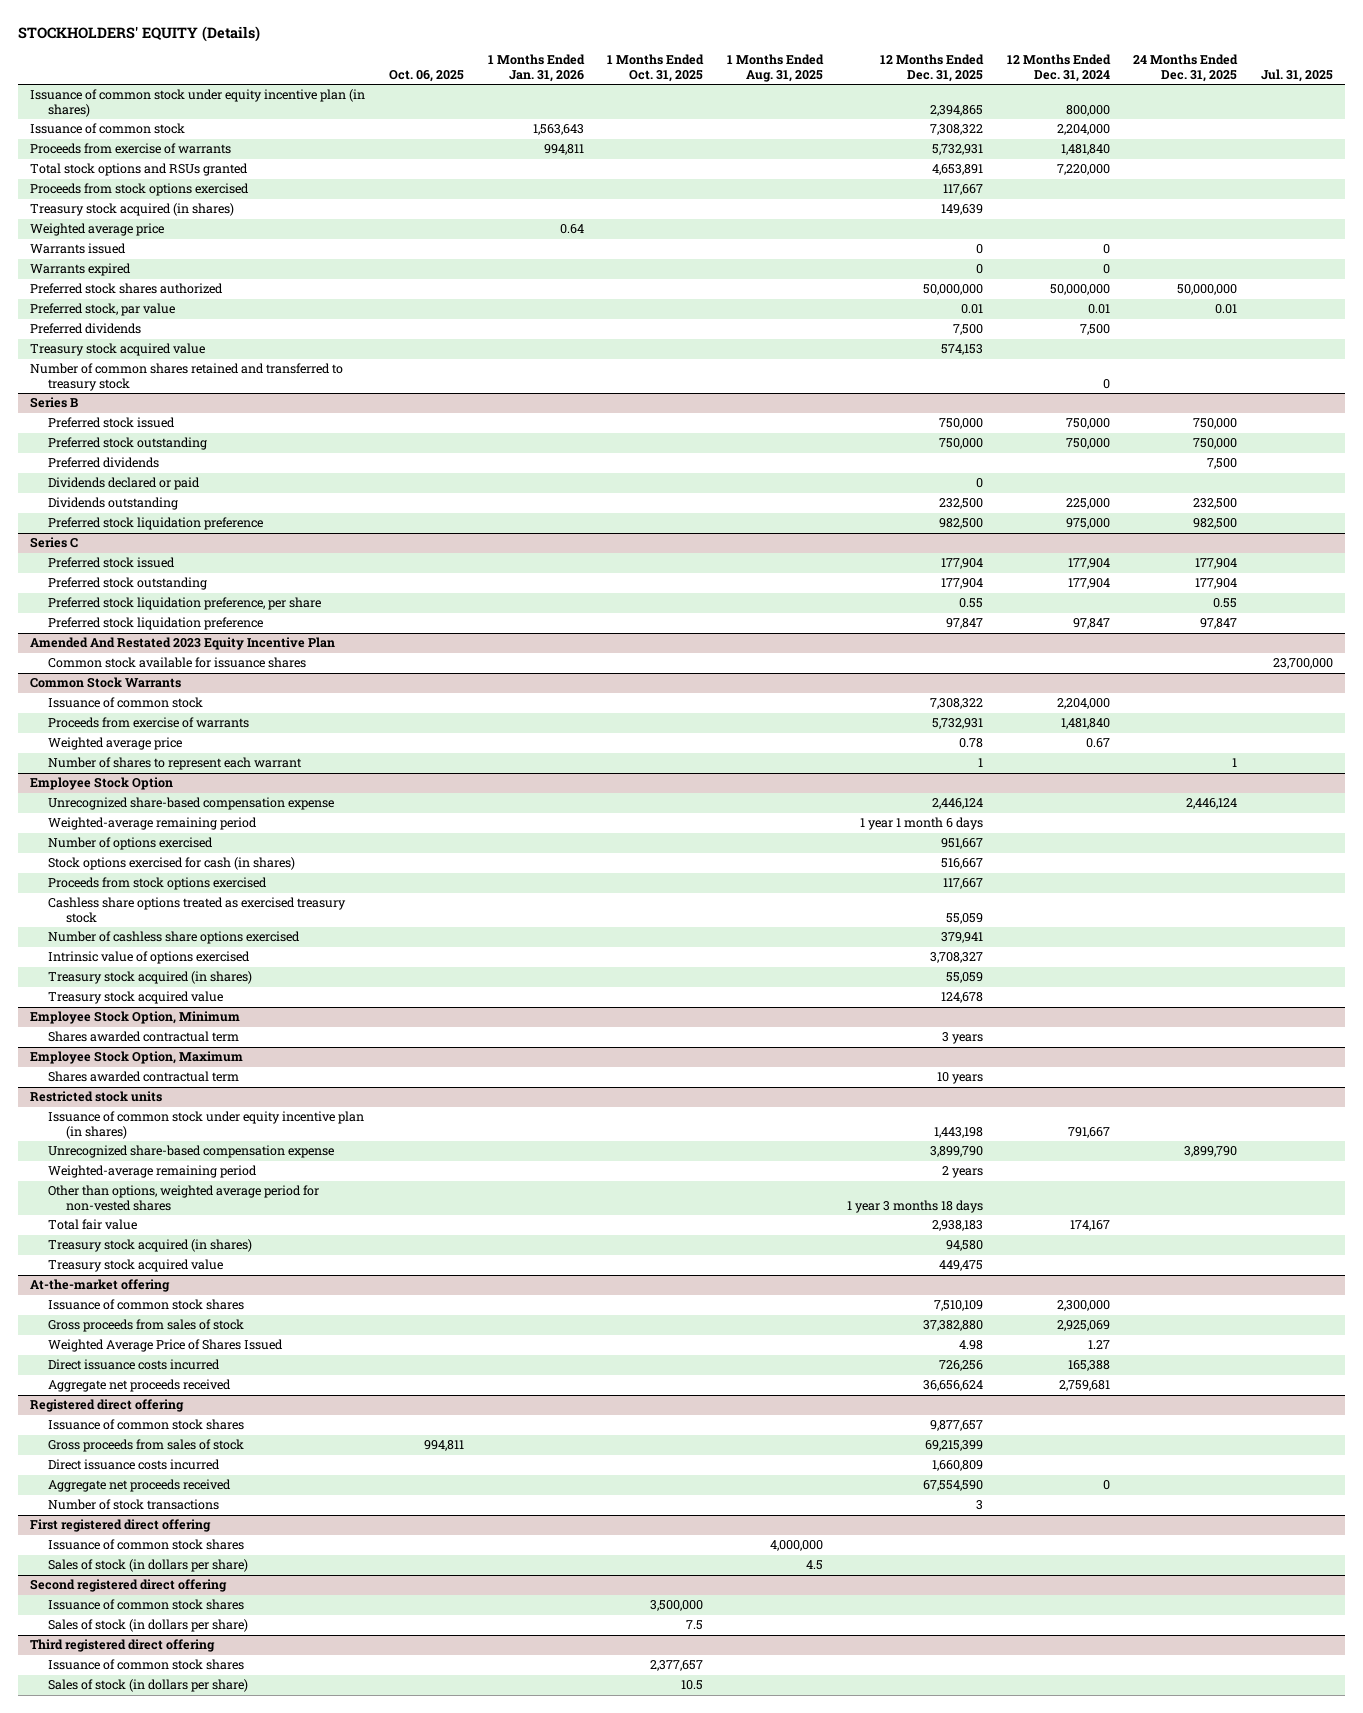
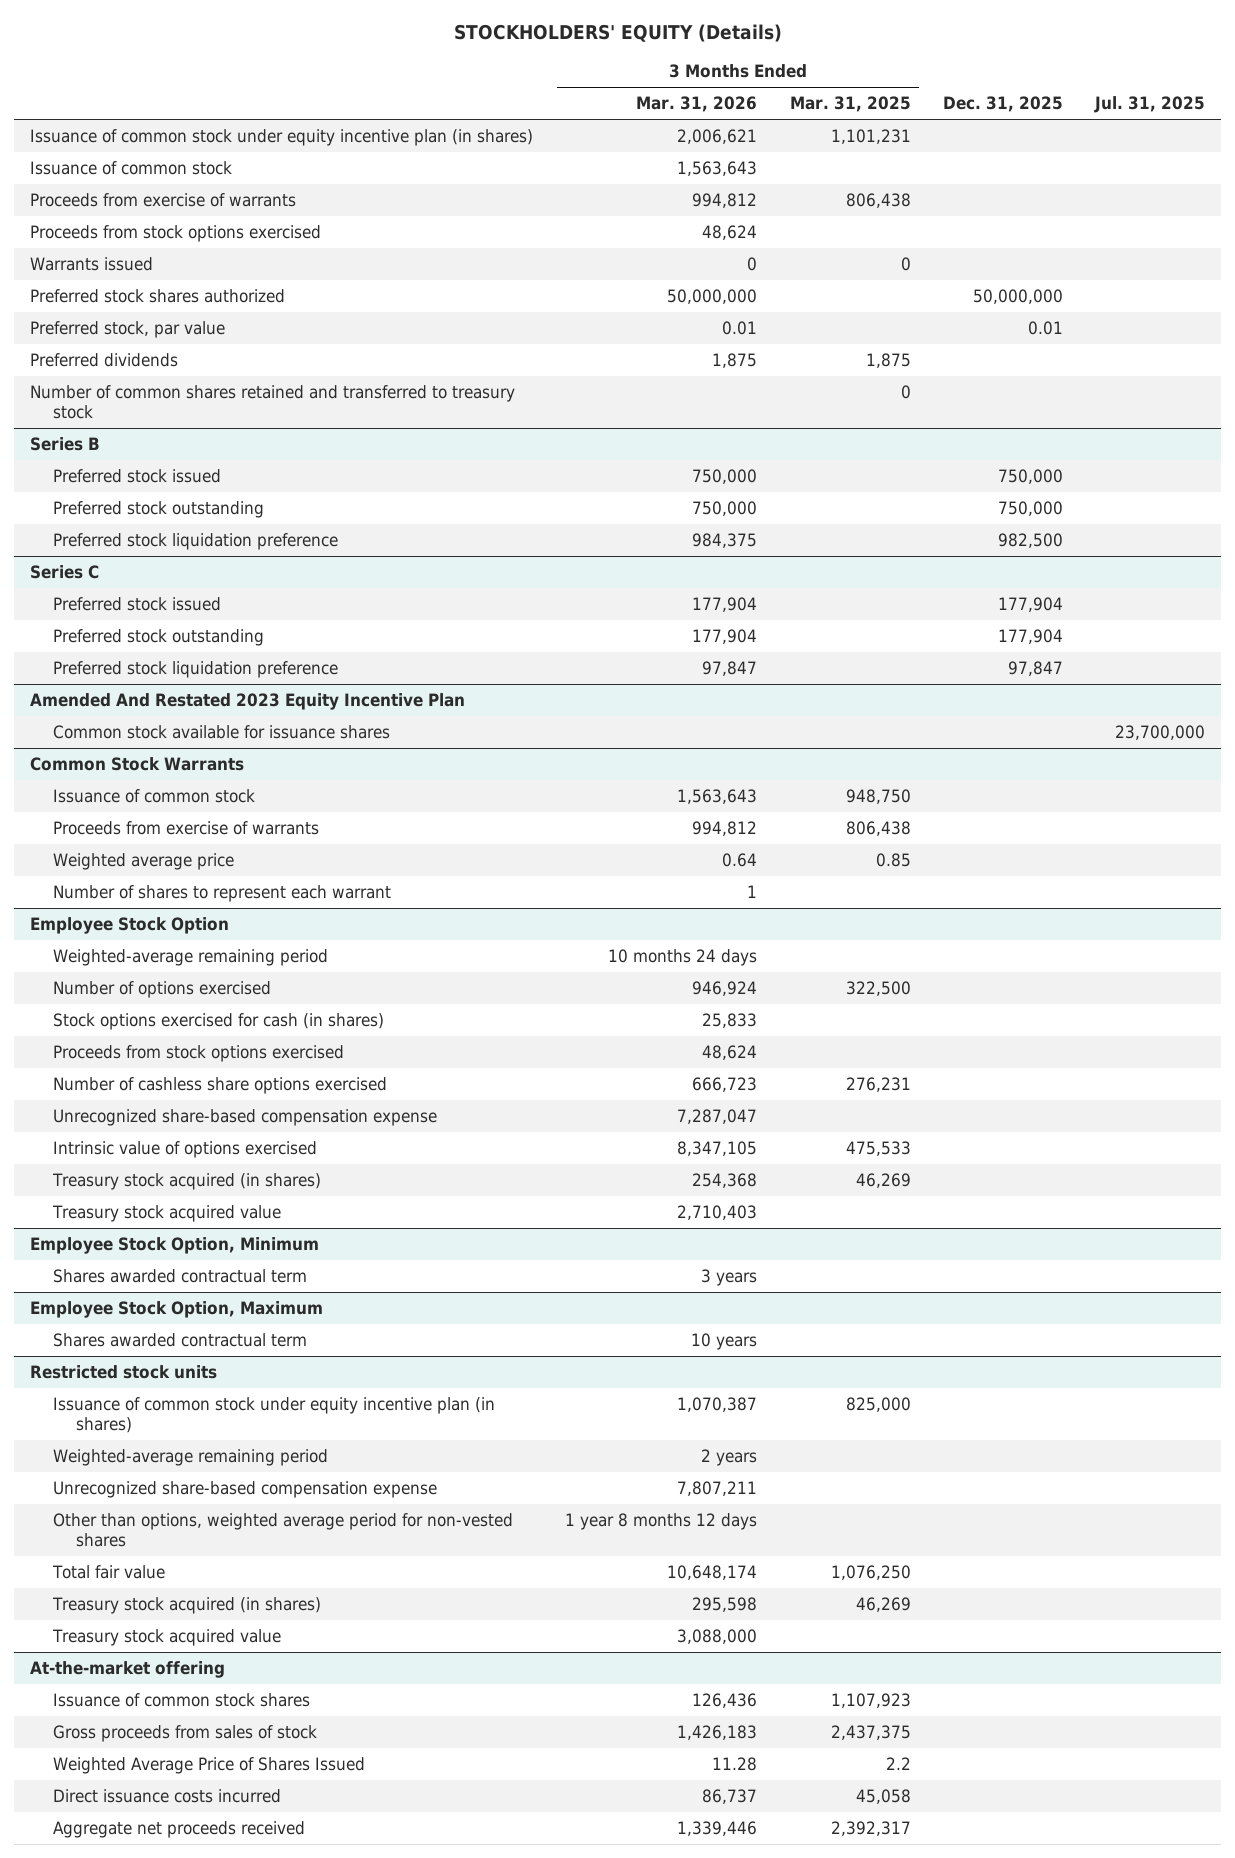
- | Oct. 06, 2025 | 1 Months Ended Jan. 31, 2026 | 1 Months Ended Oct. 31, 2025 | 1 Months Ended Aug. 31, 2025 | 12 Months Ended Dec. 31, 2025 | 12 Months Ended Dec. 31, 2024 | 24 Months Ended Dec. 31, 2025 | Jul. 31, 2025
+ | 3 Months Ended Mar. 31, 2026 | 3 Months Ended Mar. 31, 2025 | Dec. 31, 2025 | Jul. 31, 2025
- Total stock options and RSUs granted | | | | | 4,653,891 | 7,220,000 | |
- Treasury stock acquired (in shares) | | | | | 149,639 | | |
- Weighted average price | | 0.64 | | | | | |
- Warrants expired | | | | | 0 | 0 | |
- Treasury stock acquired value | | | | | 574,153 | | |
@ Series B
- Preferred dividends | | | | | | | 7,500 |
- Dividends declared or paid | | | | | 0 | | |
- Dividends outstanding | | | | | 232,500 | 225,000 | 232,500 |
@ Series C
- Preferred stock liquidation preference, per share | | | | | 0.55 | | 0.55 |
@ Employee Stock Option
- Cashless share options treated as exercised treasury stock | | | | | 55,059 | | |
moved down: Unrecognized share-based compensation expense | 7,287,047 | | |
@ Restricted stock units
moved down: Unrecognized share-based compensation expense | 7,807,211 | | |
- Registered direct offering
- Issuance of common stock shares | | | | | 9,877,657 | | |
- Gross proceeds from sales of stock | 994,811 | | | | 69,215,399 | | |
- Direct issuance costs incurred | | | | | 1,660,809 | | |
- Aggregate net proceeds received | | | | | 67,554,590 | 0 | |
- Number of stock transactions | | | | | 3 | | |
- First registered direct offering
- Issuance of common stock shares | | | | 4,000,000 | | | |
- Sales of stock (in dollars per share) | | | | 4.5 | | | |
- Second registered direct offering
- Issuance of common stock shares | | | 3,500,000 | | | | |
- Sales of stock (in dollars per share) | | | 7.5 | | | | |
- Third registered direct offering
- Issuance of common stock shares | | | 2,377,657 | | | | |
- Sales of stock (in dollars per share) | | | 10.5 | | | | |

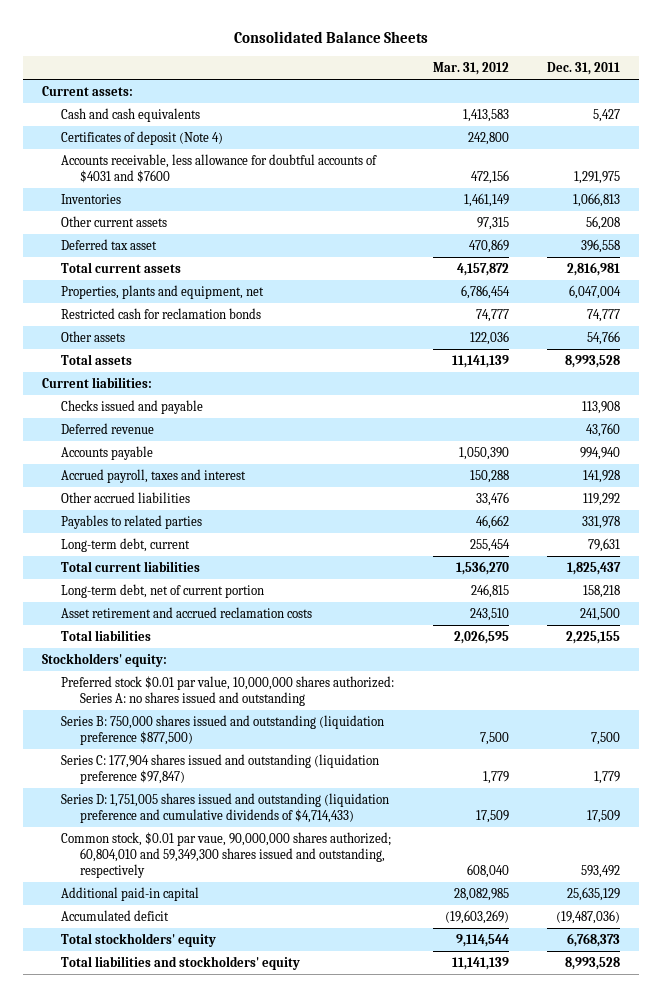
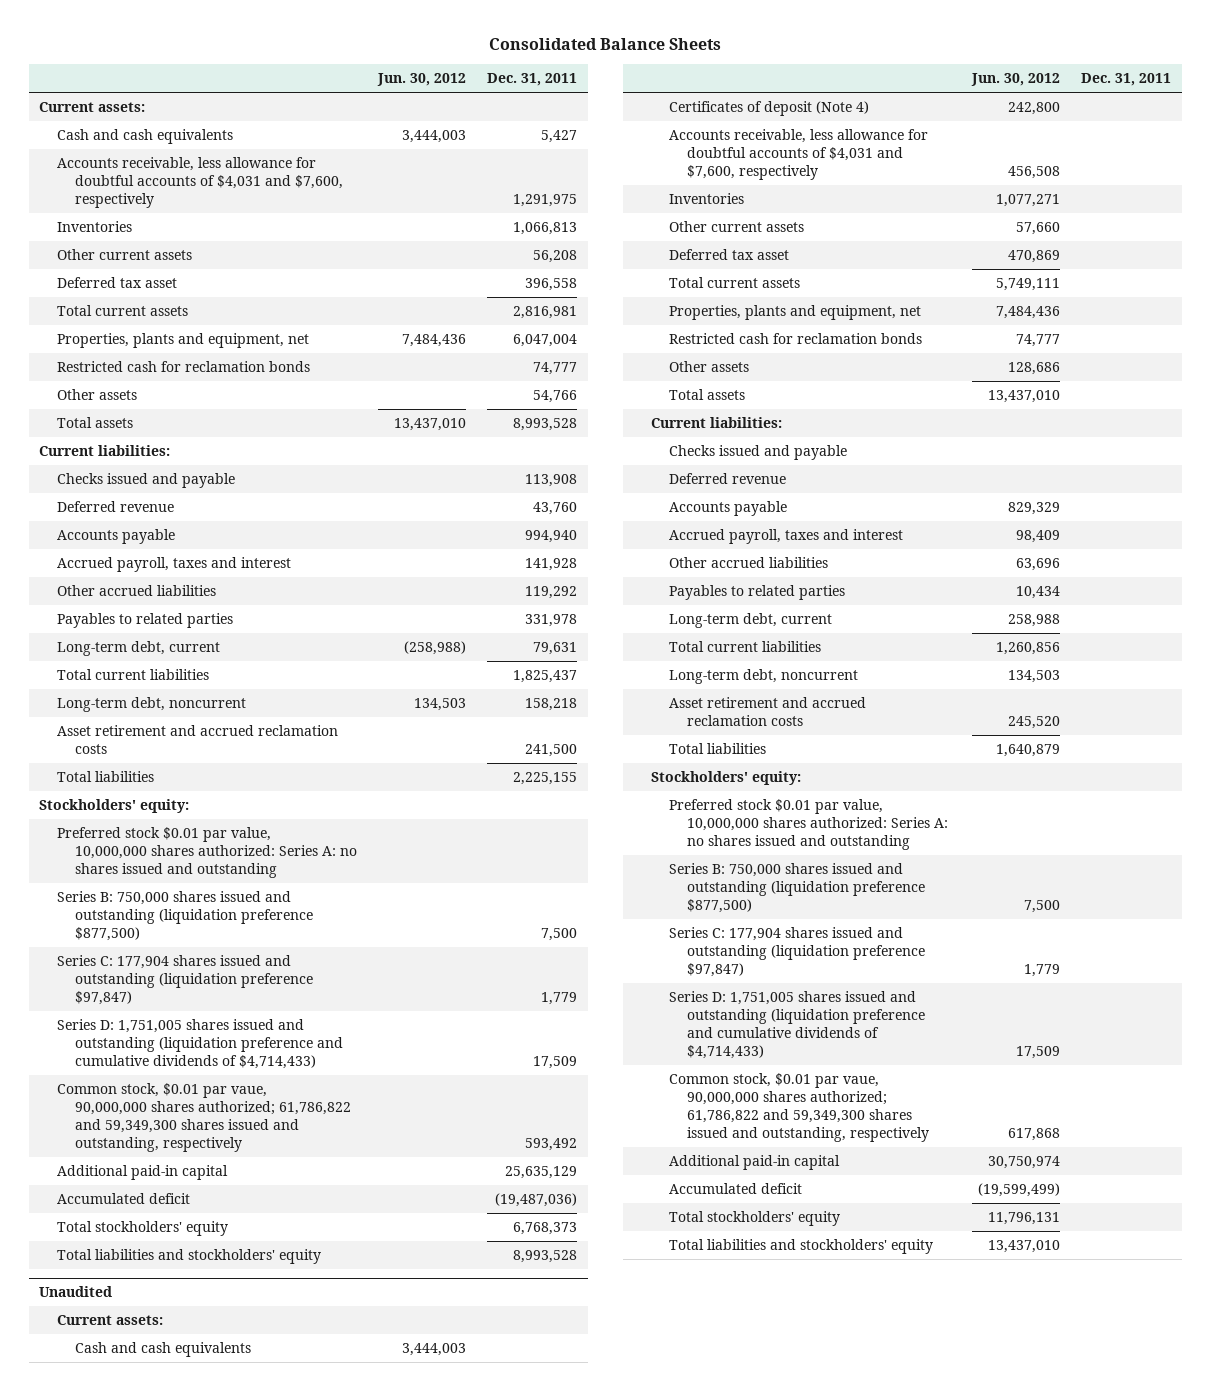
- | Mar. 31, 2012 | Dec. 31, 2011
+ | Jun. 30, 2012 | Dec. 31, 2011
- Certificates of deposit (Note 4) | 242,800 |
- Accounts receivable, less allowance for doubtful accounts of $4031 and $7600 | 472,156 | 1,291,975
+ Accounts receivable, less allowance for doubtful accounts of $4,031 and $7,600, respectively | | 1,291,975
- Long-term debt, net of current portion | 246,815 | 158,218
+ Long-term debt, noncurrent | 134,503 | 158,218
- Common stock, $0.01 par vaue, 90,000,000 shares authorized; 60,804,010 and 59,349,300 shares issued and outstanding, respectively | 608,040 | 593,492
+ Common stock, $0.01 par vaue, 90,000,000 shares authorized; 61,786,822 and 59,349,300 shares issued and outstanding, respectively | | 593,492
+ Unaudited
+ Current assets:
+ Cash and cash equivalents | 3,444,003 |
+ Certificates of deposit (Note 4) | 242,800 |
+ Accounts receivable, less allowance for doubtful accounts of $4,031 and $7,600, respectively | 456,508 |
+ Inventories | 1,077,271 |
+ Other current assets | 57,660 |
+ Deferred tax asset | 470,869 |
+ Total current assets | 5,749,111 |
+ Properties, plants and equipment, net | 7,484,436 |
+ Restricted cash for reclamation bonds | 74,777 |
+ Other assets | 128,686 |
+ Total assets | 13,437,010 |
+ Current liabilities:
+ Checks issued and payable
+ Deferred revenue
+ Accounts payable | 829,329 |
+ Accrued payroll, taxes and interest | 98,409 |
+ Other accrued liabilities | 63,696 |
+ Payables to related parties | 10,434 |
+ Long-term debt, current | 258,988 |
+ Total current liabilities | 1,260,856 |
+ Long-term debt, noncurrent | 134,503 |
+ Asset retirement and accrued reclamation costs | 245,520 |
+ Total liabilities | 1,640,879 |
+ Stockholders' equity:
+ Preferred stock $0.01 par value, 10,000,000 shares authorized: Series A: no shares issued and outstanding
+ Series B: 750,000 shares issued and outstanding (liquidation preference $877,500) | 7,500 |
+ Series C: 177,904 shares issued and outstanding (liquidation preference $97,847) | 1,779 |
+ Series D: 1,751,005 shares issued and outstanding (liquidation preference and cumulative dividends of $4,714,433) | 17,509 |
+ Common stock, $0.01 par vaue, 90,000,000 shares authorized; 61,786,822 and 59,349,300 shares issued and outstanding, respectively | 617,868 |
+ Additional paid-in capital | 30,750,974 |
+ Accumulated deficit | (19,599,499) |
+ Total stockholders' equity | 11,796,131 |
+ Total liabilities and stockholders' equity | 13,437,010 |

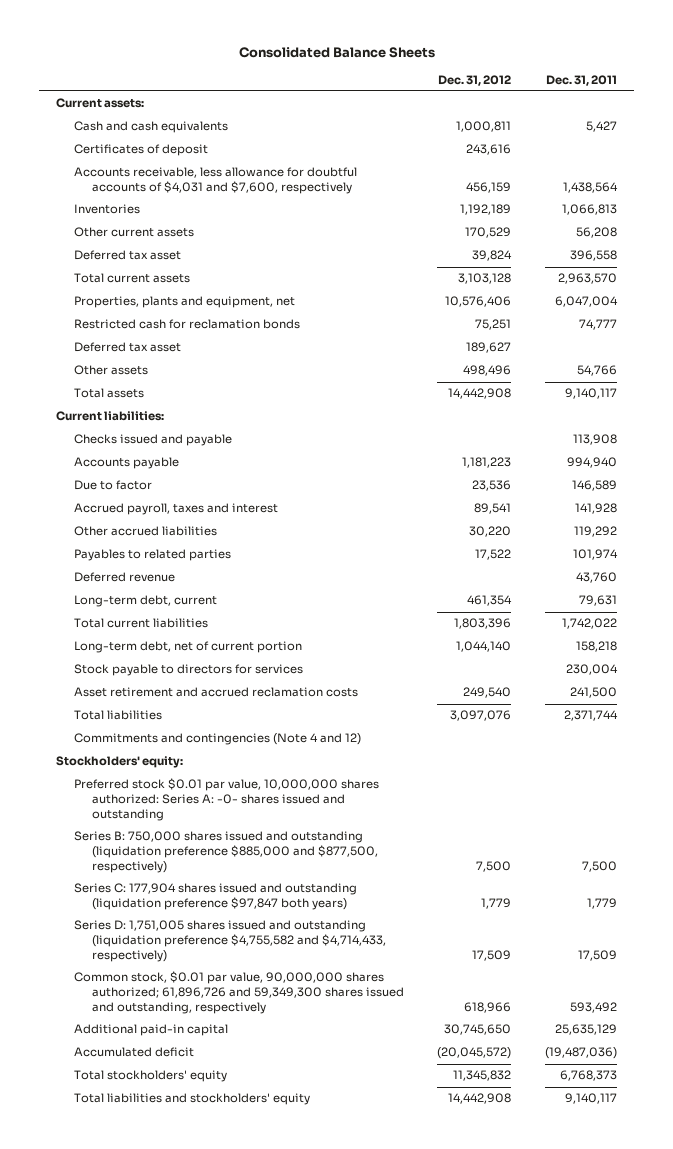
- | Jun. 30, 2012 | Dec. 31, 2011
+ | Dec. 31, 2012 | Dec. 31, 2011
- Accounts receivable, less allowance for doubtful accounts of $4,031 and $7,600, respectively | | 1,291,975
+ Certificates of deposit | 243,616 |
+ Accounts receivable, less allowance for doubtful accounts of $4,031 and $7,600, respectively | 456,159 | 1,438,564
- Total current assets | | 2,816,981
+ Total current assets | 3,103,128 | 2,963,570
+ Deferred tax asset | 189,627 |
- Total assets | 13,437,010 | 8,993,528
+ Total assets | 14,442,908 | 9,140,117
+ Due to factor | 23,536 | 146,589
- Payables to related parties | | 331,978
+ Payables to related parties | 17,522 | 101,974
moved down: Deferred revenue | | 43,760
- Total current liabilities | | 1,825,437
- Long-term debt, noncurrent | 134,503 | 158,218
+ Total current liabilities | 1,803,396 | 1,742,022
+ Long-term debt, net of current portion | 1,044,140 | 158,218
+ Stock payable to directors for services | | 230,004
- Total liabilities | | 2,225,155
+ Total liabilities | 3,097,076 | 2,371,744
+ Commitments and contingencies (Note 4 and 12)
- Preferred stock $0.01 par value, 10,000,000 shares authorized: Series A: no shares issued and outstanding
- Series B: 750,000 shares issued and outstanding (liquidation preference $877,500) | | 7,500
- Series C: 177,904 shares issued and outstanding (liquidation preference $97,847) | | 1,779
- Series D: 1,751,005 shares issued and outstanding (liquidation preference and cumulative dividends of $4,714,433) | | 17,509
- Common stock, $0.01 par vaue, 90,000,000 shares authorized; 61,786,822 and 59,349,300 shares issued and outstanding, respectively | | 593,492
+ Preferred stock $0.01 par value, 10,000,000 shares authorized: Series A: -0- shares issued and outstanding
+ Series B: 750,000 shares issued and outstanding (liquidation preference $885,000 and $877,500, respectively) | 7,500 | 7,500
+ Series C: 177,904 shares issued and outstanding (liquidation preference $97,847 both years) | 1,779 | 1,779
+ Series D: 1,751,005 shares issued and outstanding (liquidation preference $4,755,582 and $4,714,433, respectively) | 17,509 | 17,509
+ Common stock, $0.01 par value, 90,000,000 shares authorized; 61,896,726 and 59,349,300 shares issued and outstanding, respectively | 618,966 | 593,492
- Total liabilities and stockholders' equity | | 8,993,528
- Unaudited
- Current assets:
- Cash and cash equivalents | 3,444,003 |
- Certificates of deposit (Note 4) | 242,800 |
- Accounts receivable, less allowance for doubtful accounts of $4,031 and $7,600, respectively | 456,508 |
- Inventories | 1,077,271 |
- Other current assets | 57,660 |
- Deferred tax asset | 470,869 |
- Total current assets | 5,749,111 |
- Properties, plants and equipment, net | 7,484,436 |
- Restricted cash for reclamation bonds | 74,777 |
- Other assets | 128,686 |
- Total assets | 13,437,010 |
- Current liabilities:
- Checks issued and payable
- Deferred revenue
- Accounts payable | 829,329 |
- Accrued payroll, taxes and interest | 98,409 |
- Other accrued liabilities | 63,696 |
- Payables to related parties | 10,434 |
- Long-term debt, current | 258,988 |
- Total current liabilities | 1,260,856 |
- Long-term debt, noncurrent | 134,503 |
- Asset retirement and accrued reclamation costs | 245,520 |
- Total liabilities | 1,640,879 |
- Stockholders' equity:
- Preferred stock $0.01 par value, 10,000,000 shares authorized: Series A: no shares issued and outstanding
- Series B: 750,000 shares issued and outstanding (liquidation preference $877,500) | 7,500 |
- Series C: 177,904 shares issued and outstanding (liquidation preference $97,847) | 1,779 |
- Series D: 1,751,005 shares issued and outstanding (liquidation preference and cumulative dividends of $4,714,433) | 17,509 |
- Common stock, $0.01 par vaue, 90,000,000 shares authorized; 61,786,822 and 59,349,300 shares issued and outstanding, respectively | 617,868 |
- Additional paid-in capital | 30,750,974 |
- Accumulated deficit | (19,599,499) |
- Total stockholders' equity | 11,796,131 |
- Total liabilities and stockholders' equity | 13,437,010 |
+ Total liabilities and stockholders' equity | 14,442,908 | 9,140,117

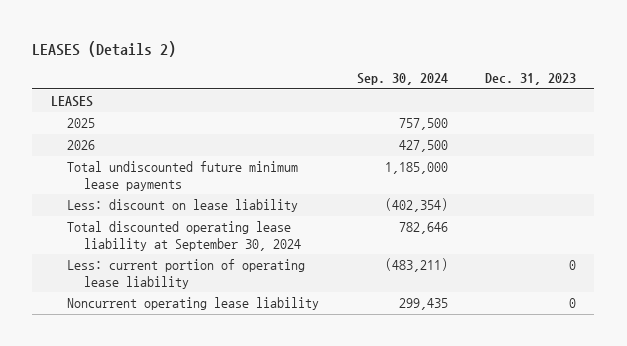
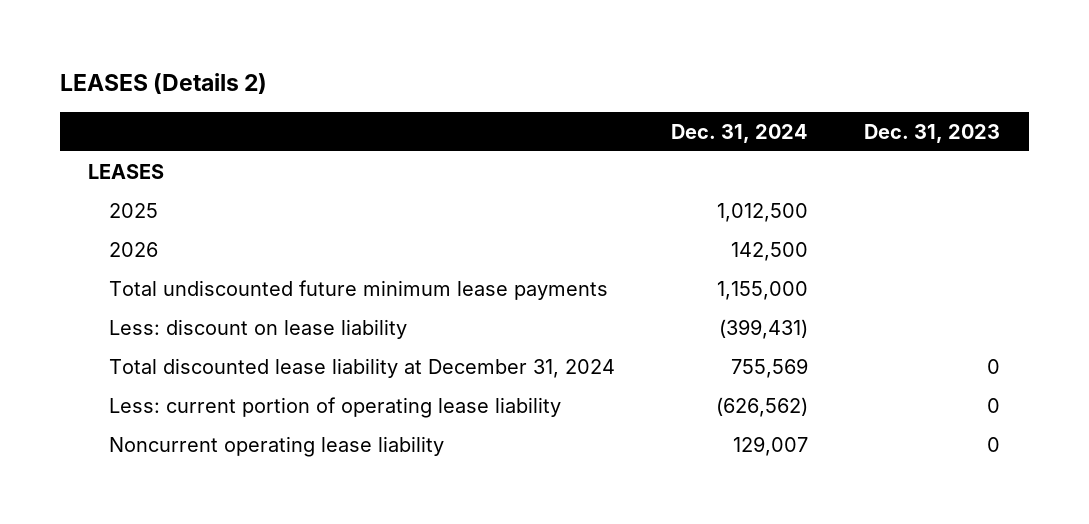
- | Sep. 30, 2024 | Dec. 31, 2023
+ | Dec. 31, 2024 | Dec. 31, 2023
- Total discounted operating lease liability at September 30, 2024 | 782,646 |
+ Total discounted lease liability at December 31, 2024 | 755,569 | 0

